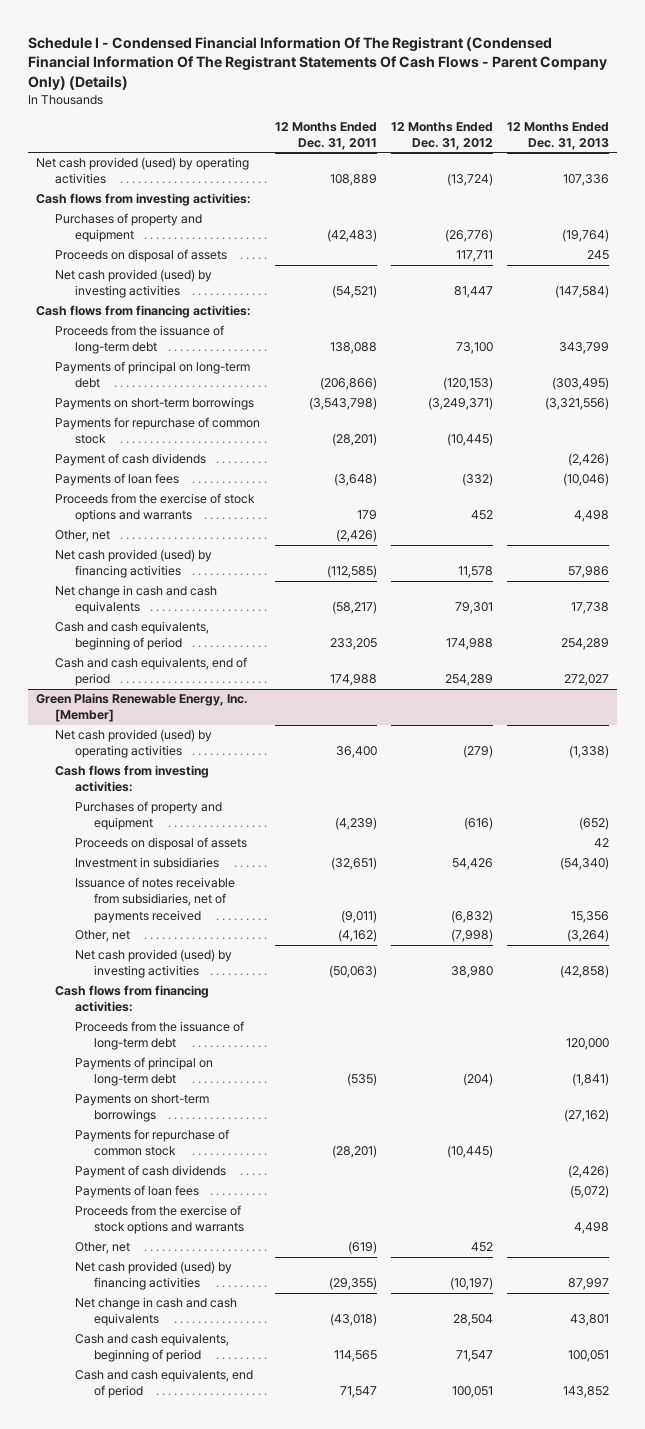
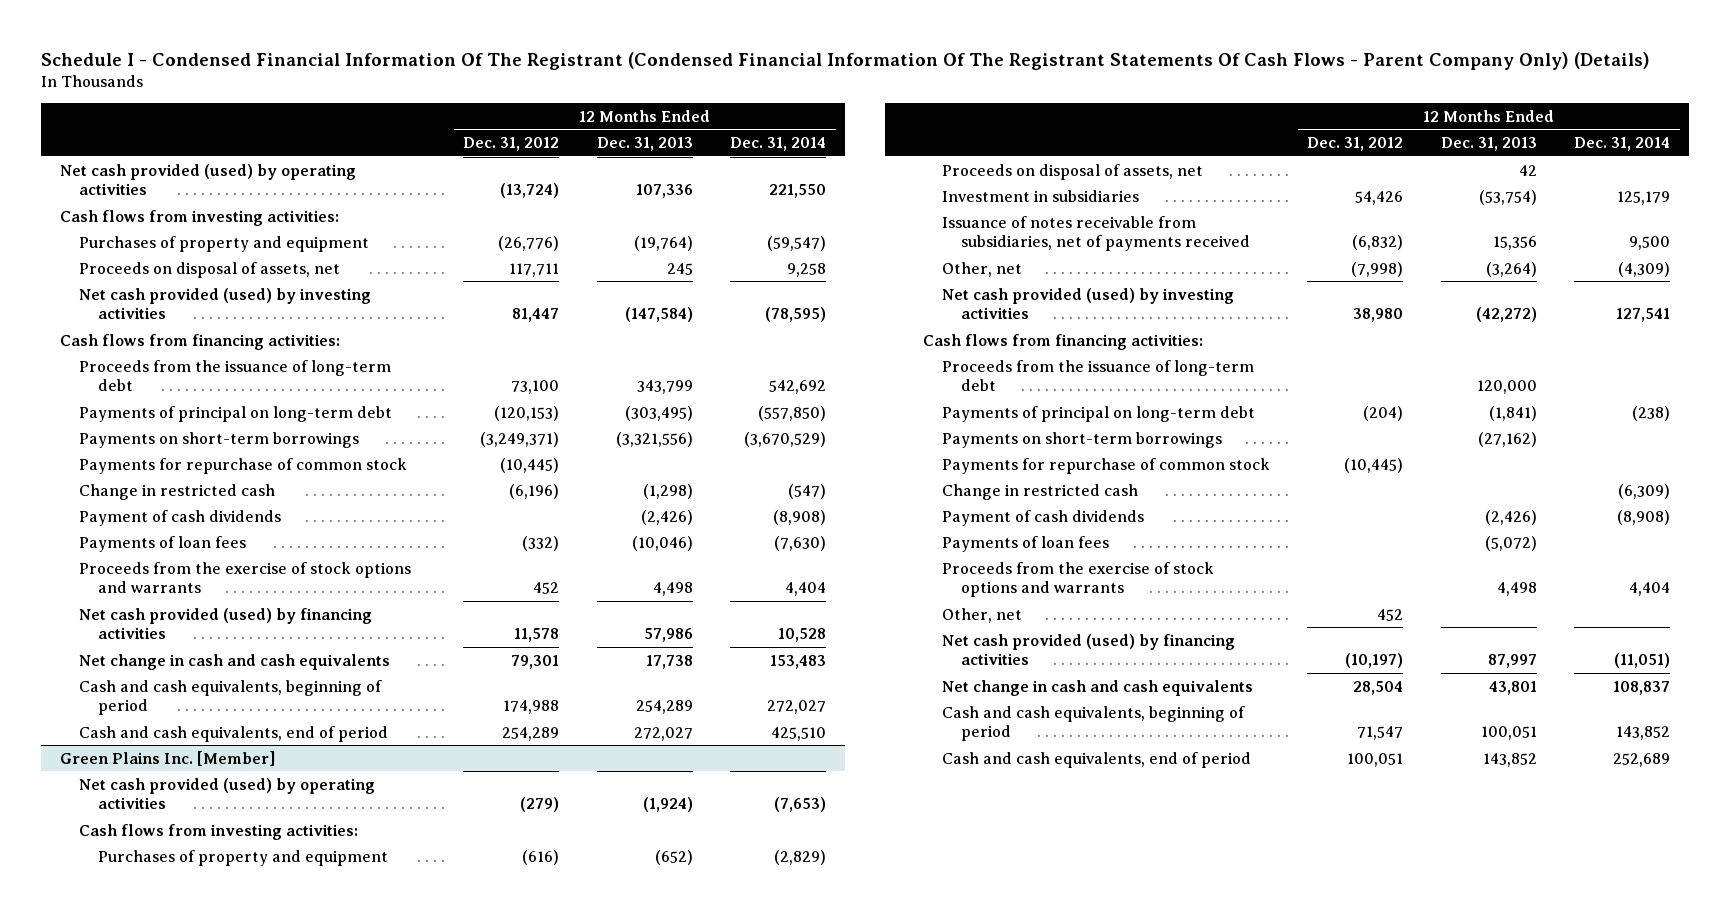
- | 12 Months Ended Dec. 31, 2011 | 12 Months Ended Dec. 31, 2012 | 12 Months Ended Dec. 31, 2013
+ | 12 Months Ended Dec. 31, 2012 | 12 Months Ended Dec. 31, 2013 | 12 Months Ended Dec. 31, 2014
- Proceeds on disposal of assets | | 117,711 | 245
+ Proceeds on disposal of assets, net | 117,711 | 245 | 9,258
+ Change in restricted cash | (6,196) | (1,298) | (547)
- Other, net | (2,426) | |
- Green Plains Renewable Energy, Inc. [Member]
- Net cash provided (used) by operating activities | 36,400 | (279) | (1,338)
+ Green Plains Inc. [Member]
+ Net cash provided (used) by operating activities | (279) | (1,924) | (7,653)
- Proceeds on disposal of assets | | | 42
- Investment in subsidiaries | (32,651) | 54,426 | (54,340)
+ Proceeds on disposal of assets, net | | 42 |
+ Investment in subsidiaries | 54,426 | (53,754) | 125,179
- Net cash provided (used) by investing activities | (50,063) | 38,980 | (42,858)
+ Net cash provided (used) by investing activities | 38,980 | (42,272) | 127,541
+ Change in restricted cash | | | (6,309)

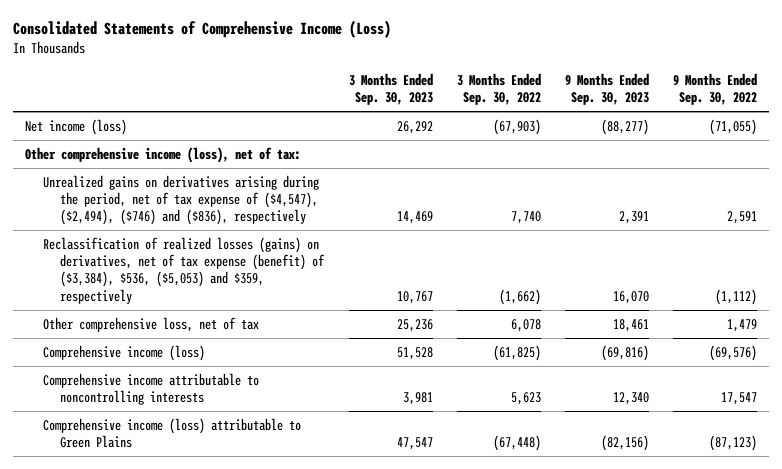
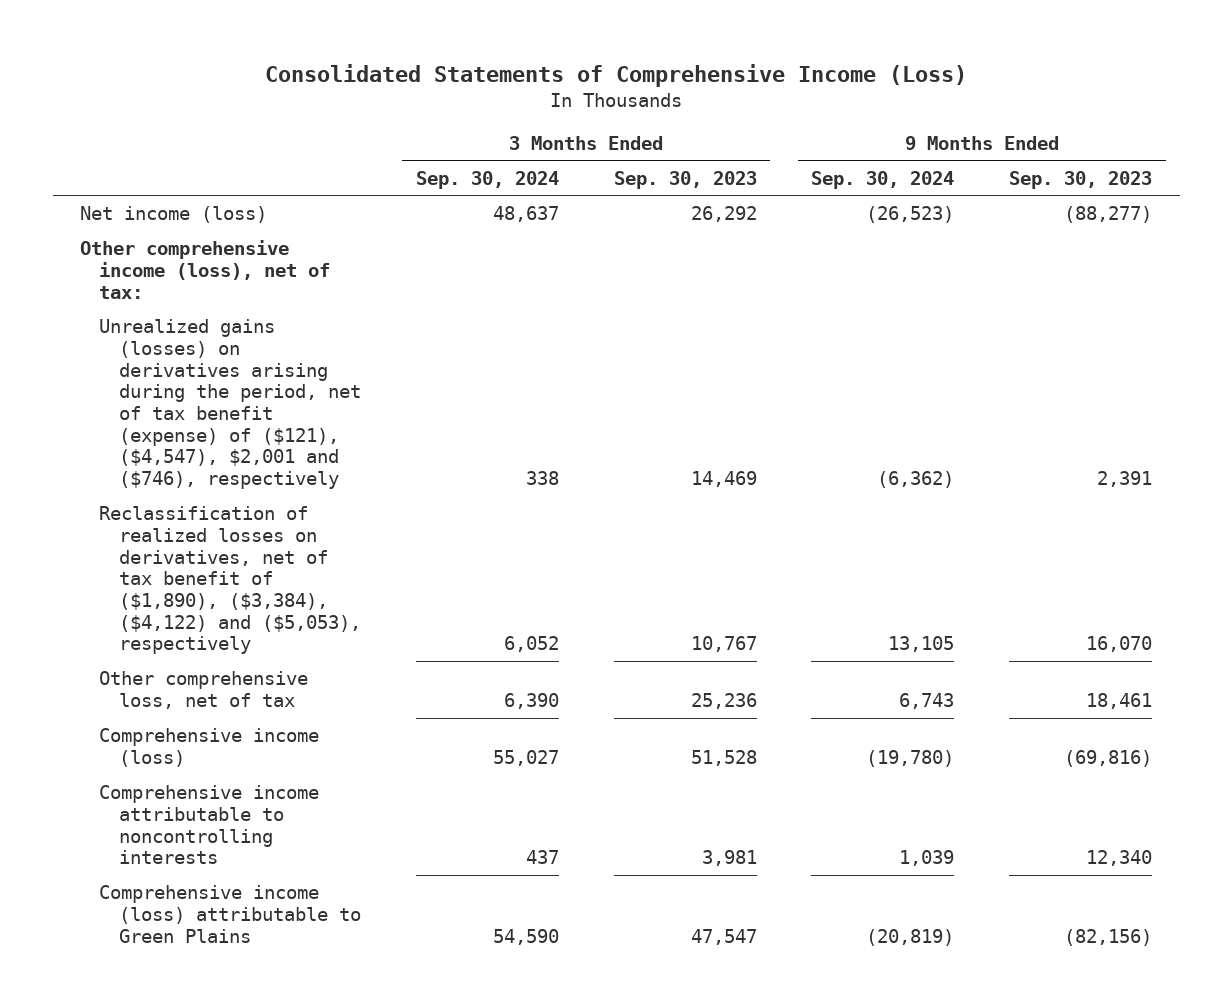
- | 3 Months Ended Sep. 30, 2023 | 3 Months Ended Sep. 30, 2022 | 9 Months Ended Sep. 30, 2023 | 9 Months Ended Sep. 30, 2022
+ | 3 Months Ended Sep. 30, 2024 | 3 Months Ended Sep. 30, 2023 | 9 Months Ended Sep. 30, 2024 | 9 Months Ended Sep. 30, 2023
- Unrealized gains on derivatives arising during the period, net of tax expense of ($4,547), ($2,494), ($746) and ($836), respectively | 14,469 | 7,740 | 2,391 | 2,591
- Reclassification of realized losses (gains) on derivatives, net of tax expense (benefit) of ($3,384), $536, ($5,053) and $359, respectively | 10,767 | (1,662) | 16,070 | (1,112)
+ Unrealized gains (losses) on derivatives arising during the period, net of tax benefit (expense) of ($121), ($4,547), $2,001 and ($746), respectively | 338 | 14,469 | (6,362) | 2,391
+ Reclassification of realized losses on derivatives, net of tax benefit of ($1,890), ($3,384), ($4,122) and ($5,053), respectively | 6,052 | 10,767 | 13,105 | 16,070

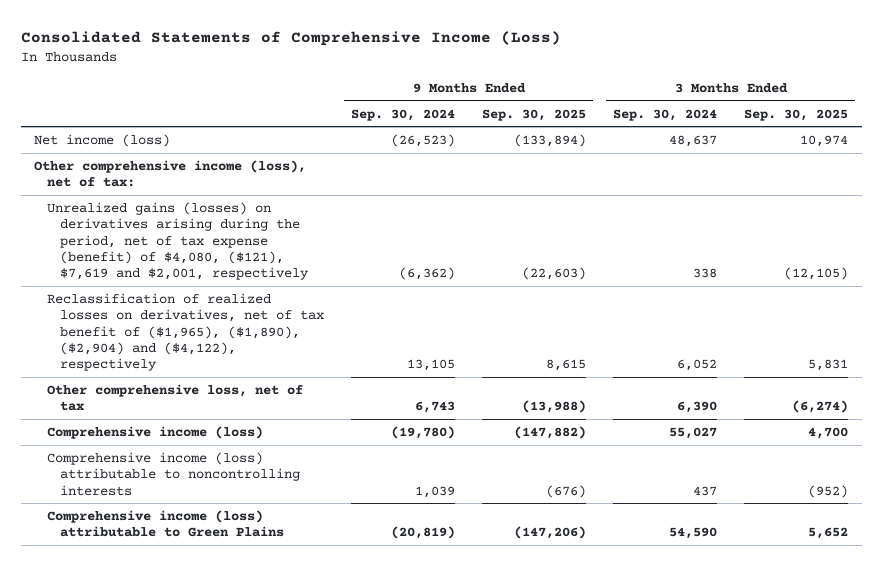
- | 3 Months Ended Sep. 30, 2024 | 3 Months Ended Sep. 30, 2023 | 9 Months Ended Sep. 30, 2024 | 9 Months Ended Sep. 30, 2023
+ | 9 Months Ended Sep. 30, 2024 | 9 Months Ended Sep. 30, 2025 | 3 Months Ended Sep. 30, 2024 | 3 Months Ended Sep. 30, 2025
- Unrealized gains (losses) on derivatives arising during the period, net of tax benefit (expense) of ($121), ($4,547), $2,001 and ($746), respectively | 338 | 14,469 | (6,362) | 2,391
- Reclassification of realized losses on derivatives, net of tax benefit of ($1,890), ($3,384), ($4,122) and ($5,053), respectively | 6,052 | 10,767 | 13,105 | 16,070
+ Unrealized gains (losses) on derivatives arising during the period, net of tax expense (benefit) of $4,080, ($121), $7,619 and $2,001, respectively | (6,362) | (22,603) | 338 | (12,105)
+ Reclassification of realized losses on derivatives, net of tax benefit of ($1,965), ($1,890), ($2,904) and ($4,122), respectively | 13,105 | 8,615 | 6,052 | 5,831
- Comprehensive income attributable to noncontrolling interests | 437 | 3,981 | 1,039 | 12,340
+ Comprehensive income (loss) attributable to noncontrolling interests | 1,039 | (676) | 437 | (952)

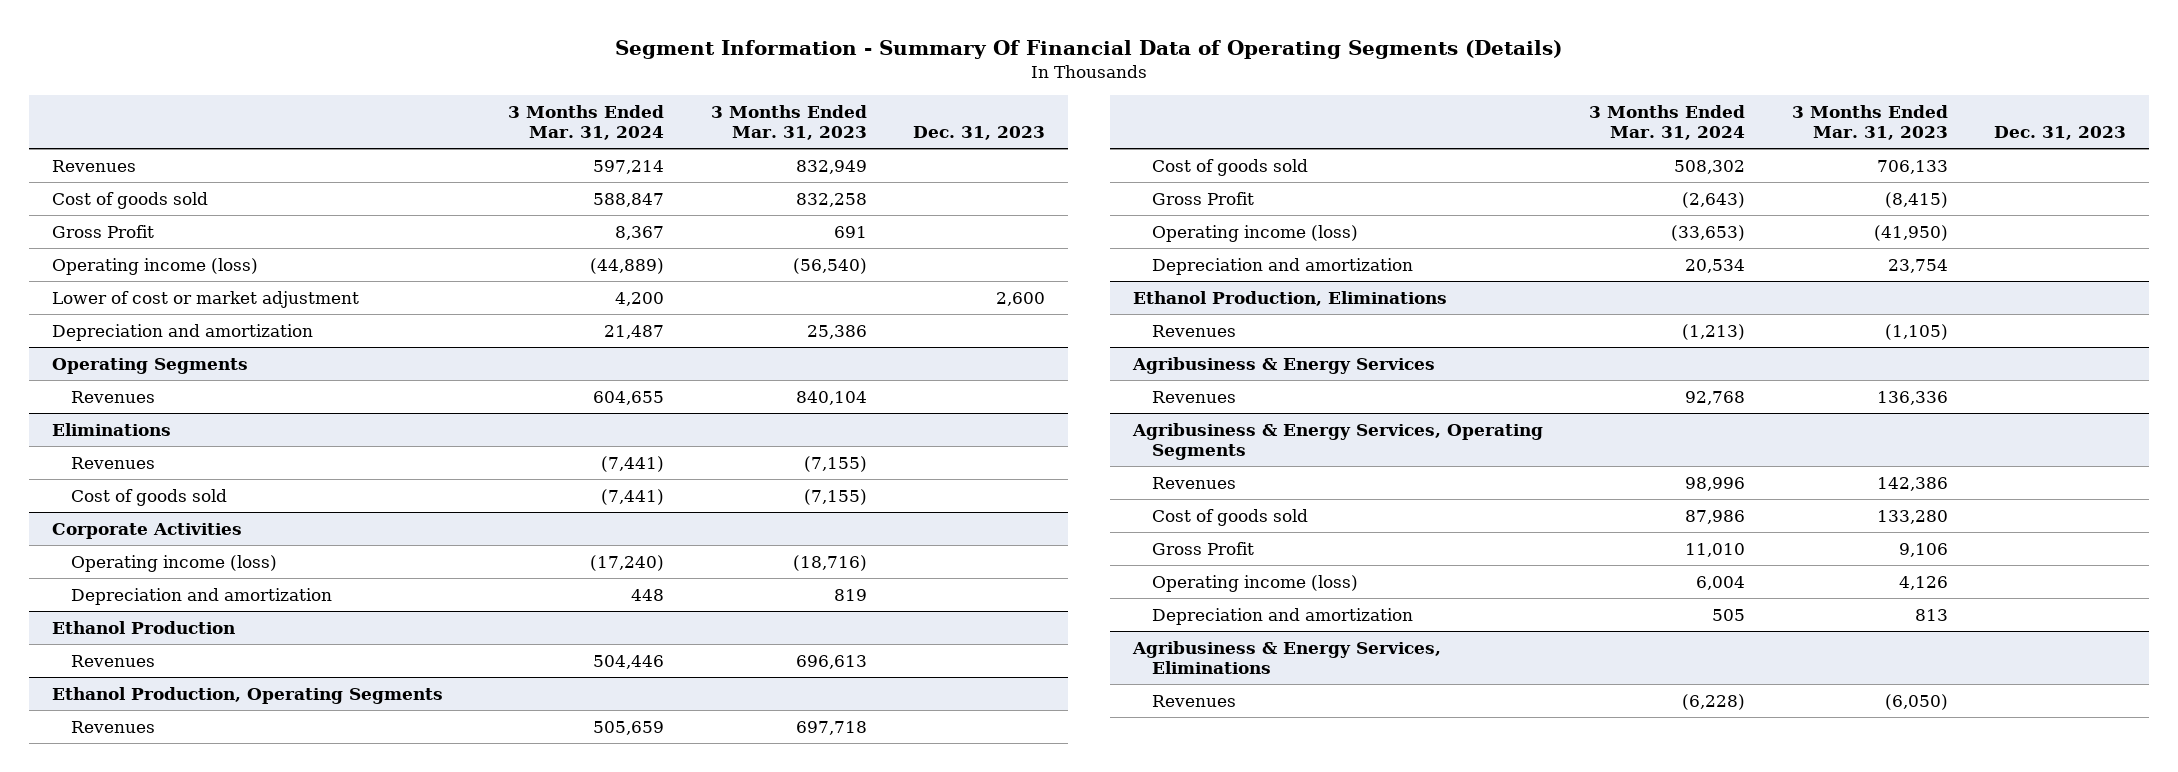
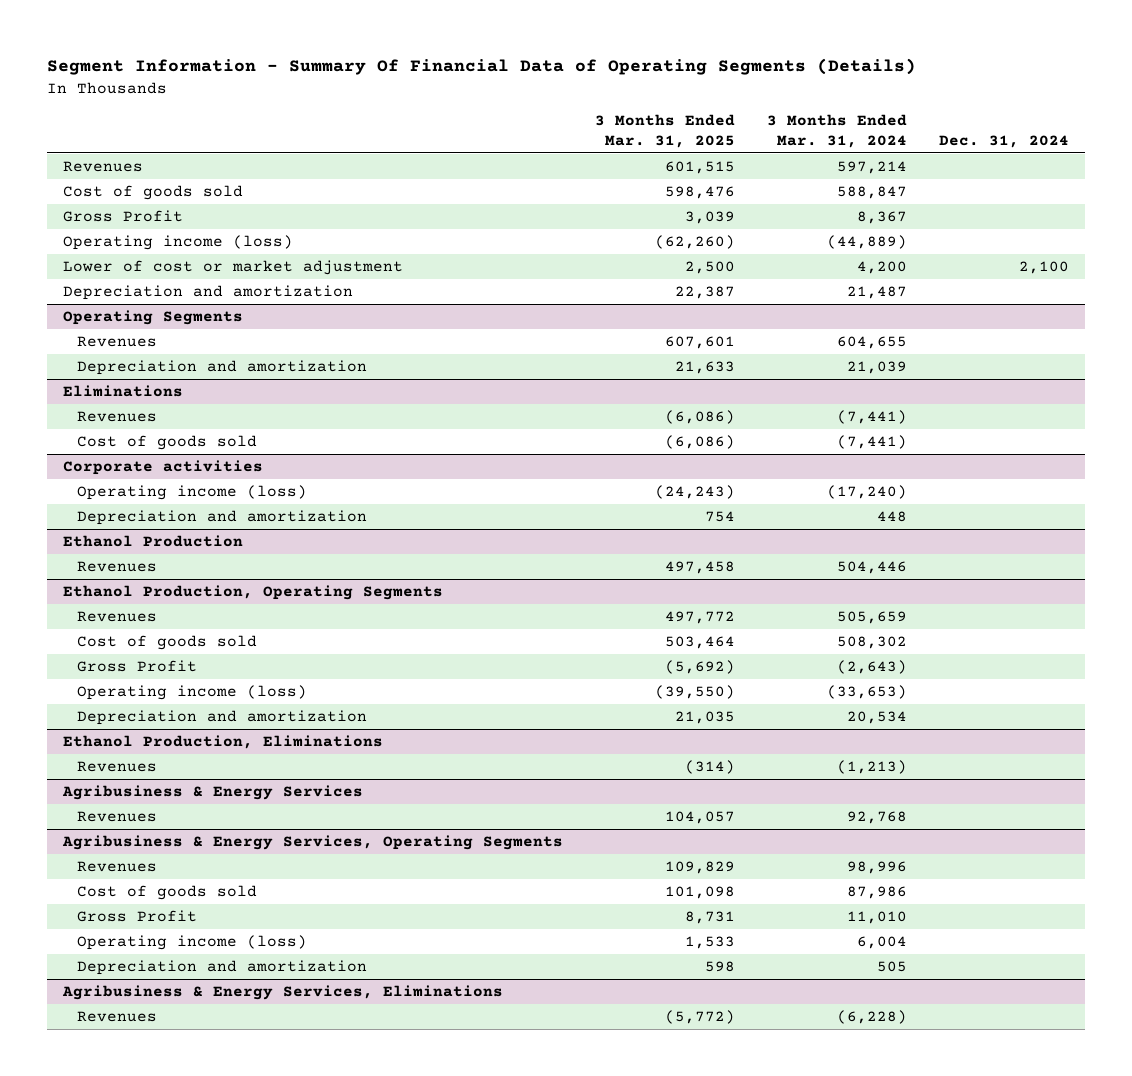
- | 3 Months Ended Mar. 31, 2024 | 3 Months Ended Mar. 31, 2023 | Dec. 31, 2023
+ | 3 Months Ended Mar. 31, 2025 | 3 Months Ended Mar. 31, 2024 | Dec. 31, 2024
@ Operating Segments
+ Depreciation and amortization | 21,633 | 21,039 |
- Corporate Activities
+ Corporate activities

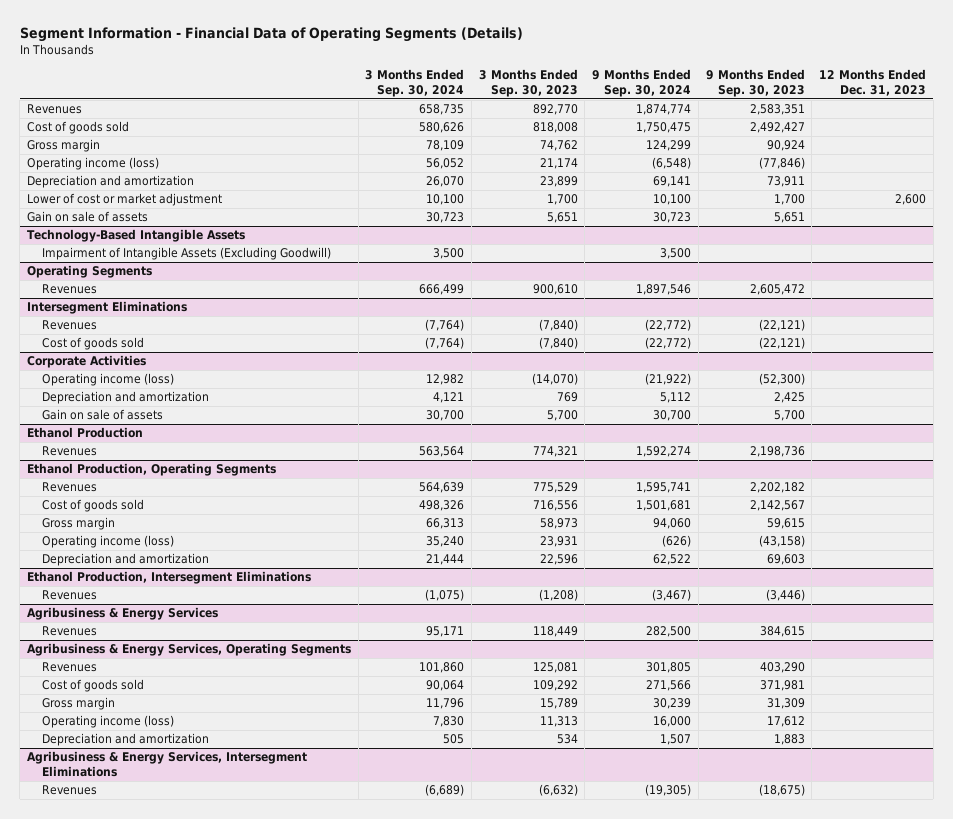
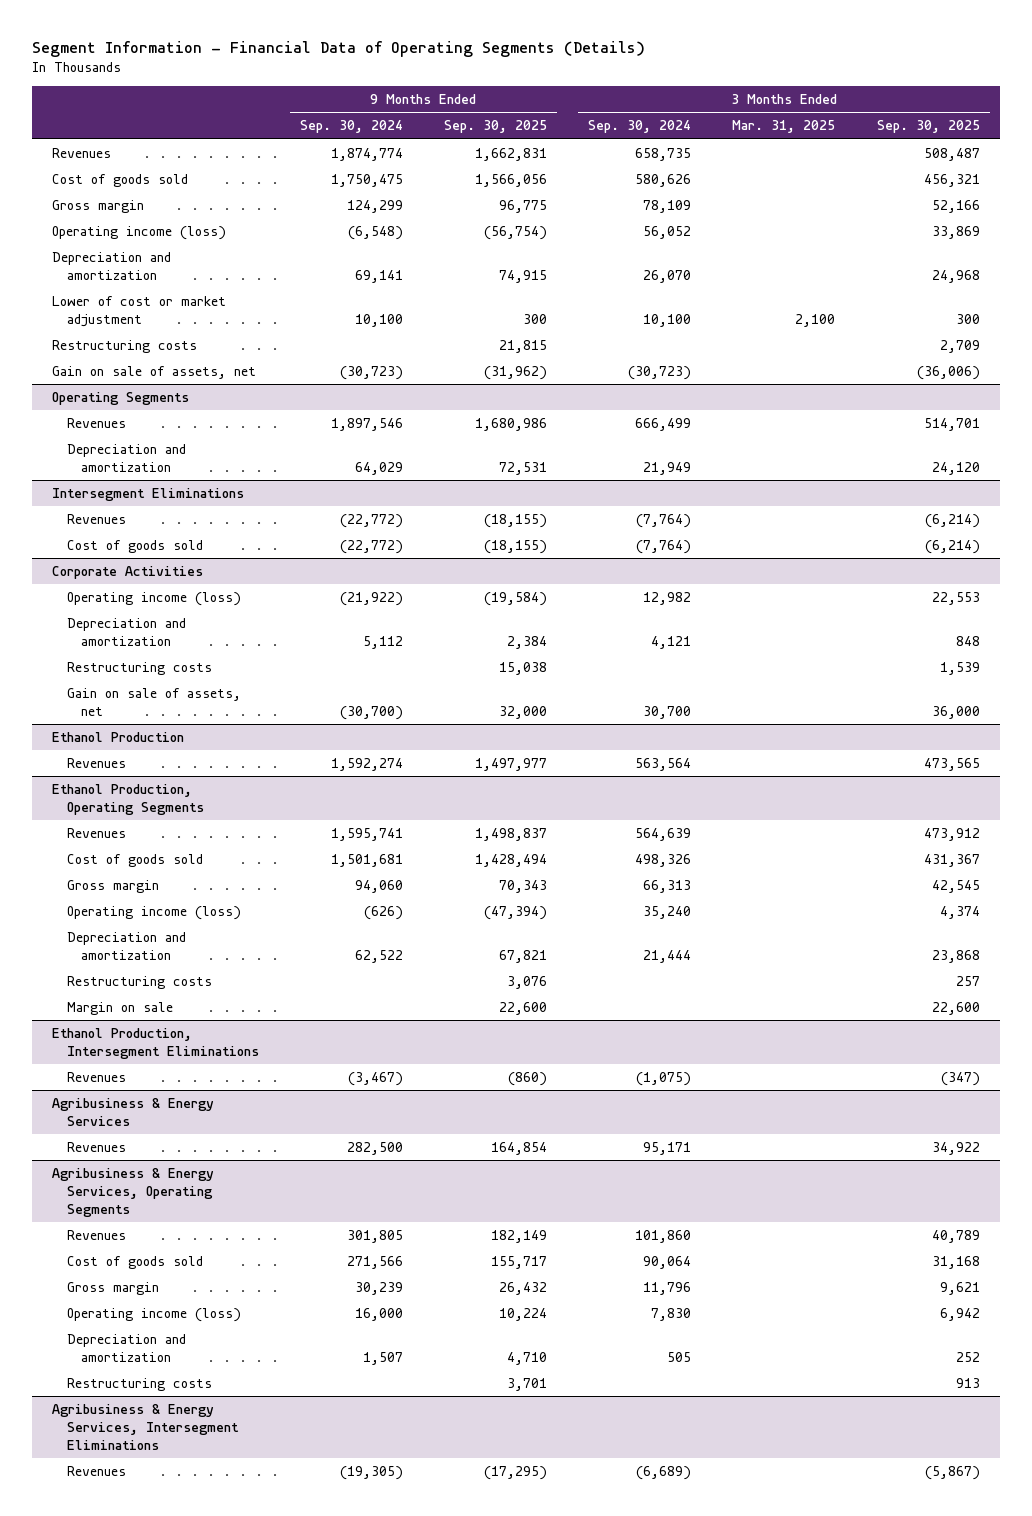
- | 3 Months Ended Sep. 30, 2024 | 3 Months Ended Sep. 30, 2023 | 9 Months Ended Sep. 30, 2024 | 9 Months Ended Sep. 30, 2023 | 12 Months Ended Dec. 31, 2023
+ | 9 Months Ended Sep. 30, 2024 | 9 Months Ended Sep. 30, 2025 | 3 Months Ended Sep. 30, 2024 | 3 Months Ended Mar. 31, 2025 | 3 Months Ended Sep. 30, 2025
- Gain on sale of assets | 30,723 | 5,651 | 30,723 | 5,651 |
- Technology-Based Intangible Assets
- Impairment of Intangible Assets (Excluding Goodwill) | 3,500 | | 3,500 | |
+ Restructuring costs | | 21,815 | | | 2,709
+ Gain on sale of assets, net | (30,723) | (31,962) | (30,723) | | (36,006)
@ Operating Segments
+ Depreciation and amortization | 64,029 | 72,531 | 21,949 | | 24,120
@ Corporate Activities
- Gain on sale of assets | 30,700 | 5,700 | 30,700 | 5,700 |
+ Restructuring costs | | 15,038 | | | 1,539
+ Gain on sale of assets, net | (30,700) | 32,000 | 30,700 | | 36,000
@ Ethanol Production, Operating Segments
+ Restructuring costs | | 3,076 | | | 257
+ Margin on sale | | 22,600 | | | 22,600
@ Agribusiness & Energy Services, Operating Segments
+ Restructuring costs | | 3,701 | | | 913

